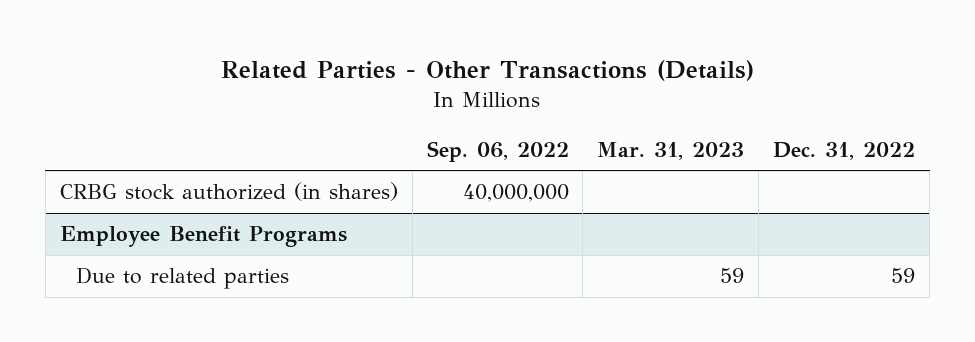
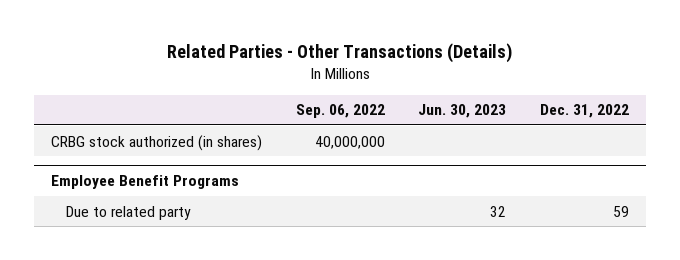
- | Sep. 06, 2022 | Mar. 31, 2023 | Dec. 31, 2022
+ | Sep. 06, 2022 | Jun. 30, 2023 | Dec. 31, 2022
@ Employee Benefit Programs
- Due to related parties | | 59 | 59
+ Due to related party | | 32 | 59

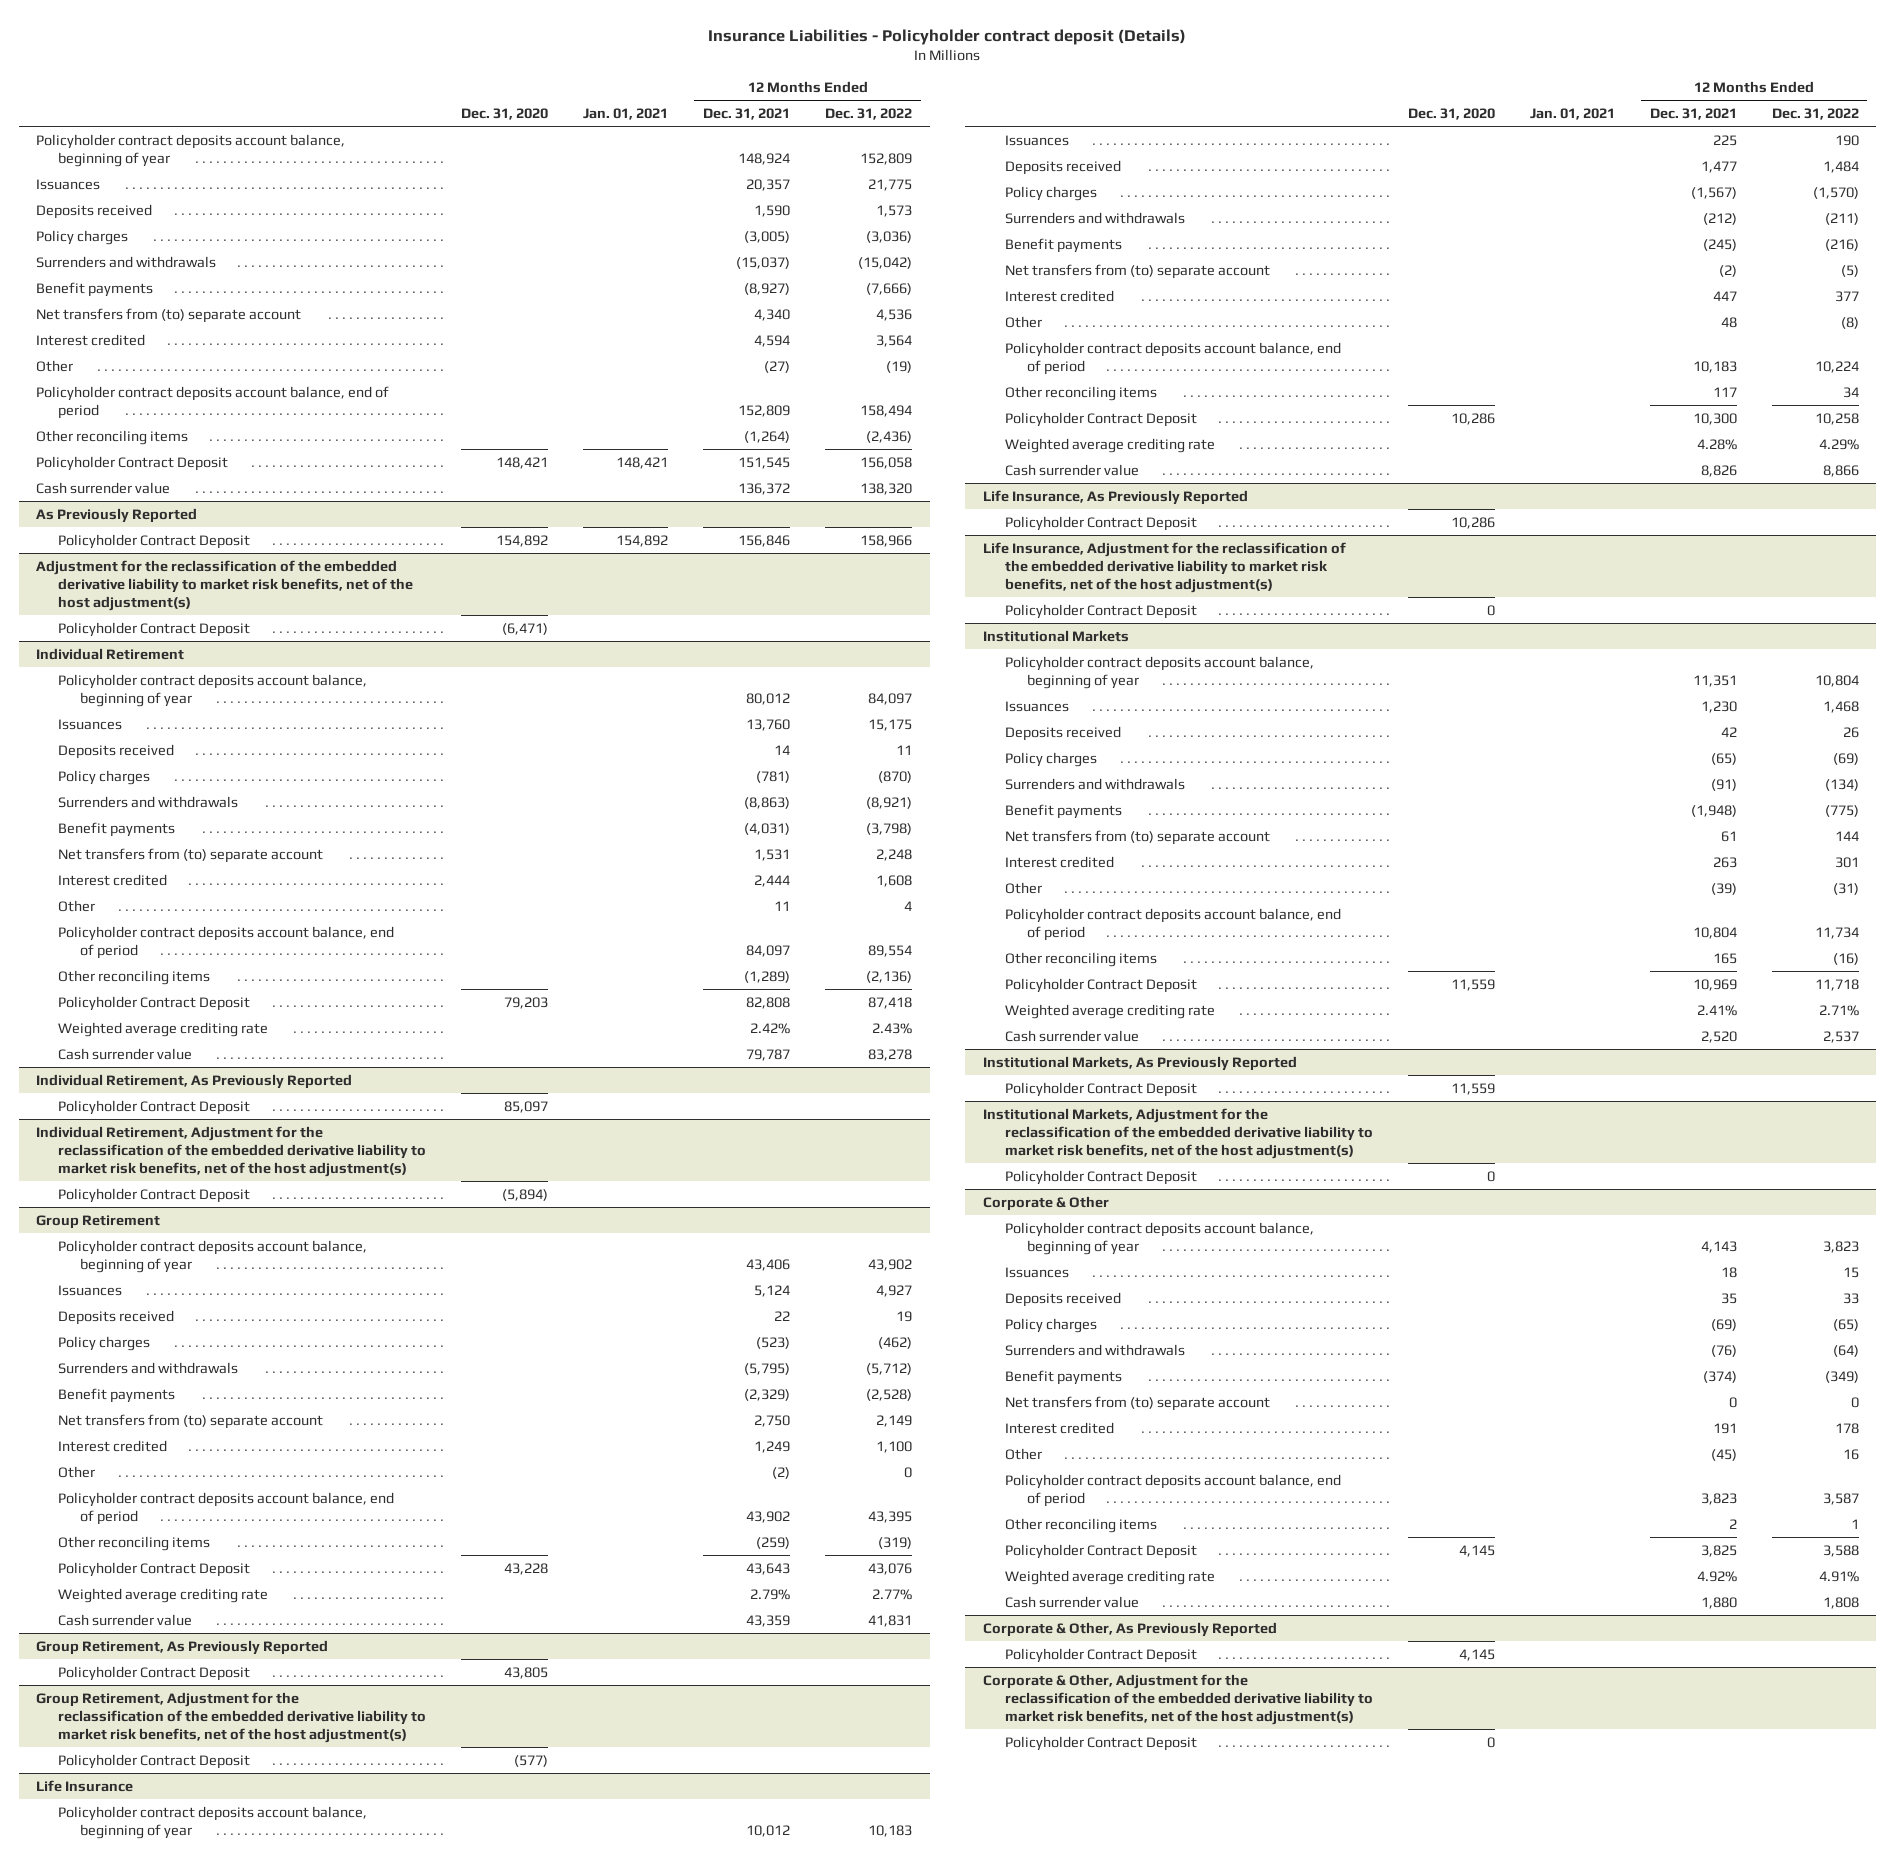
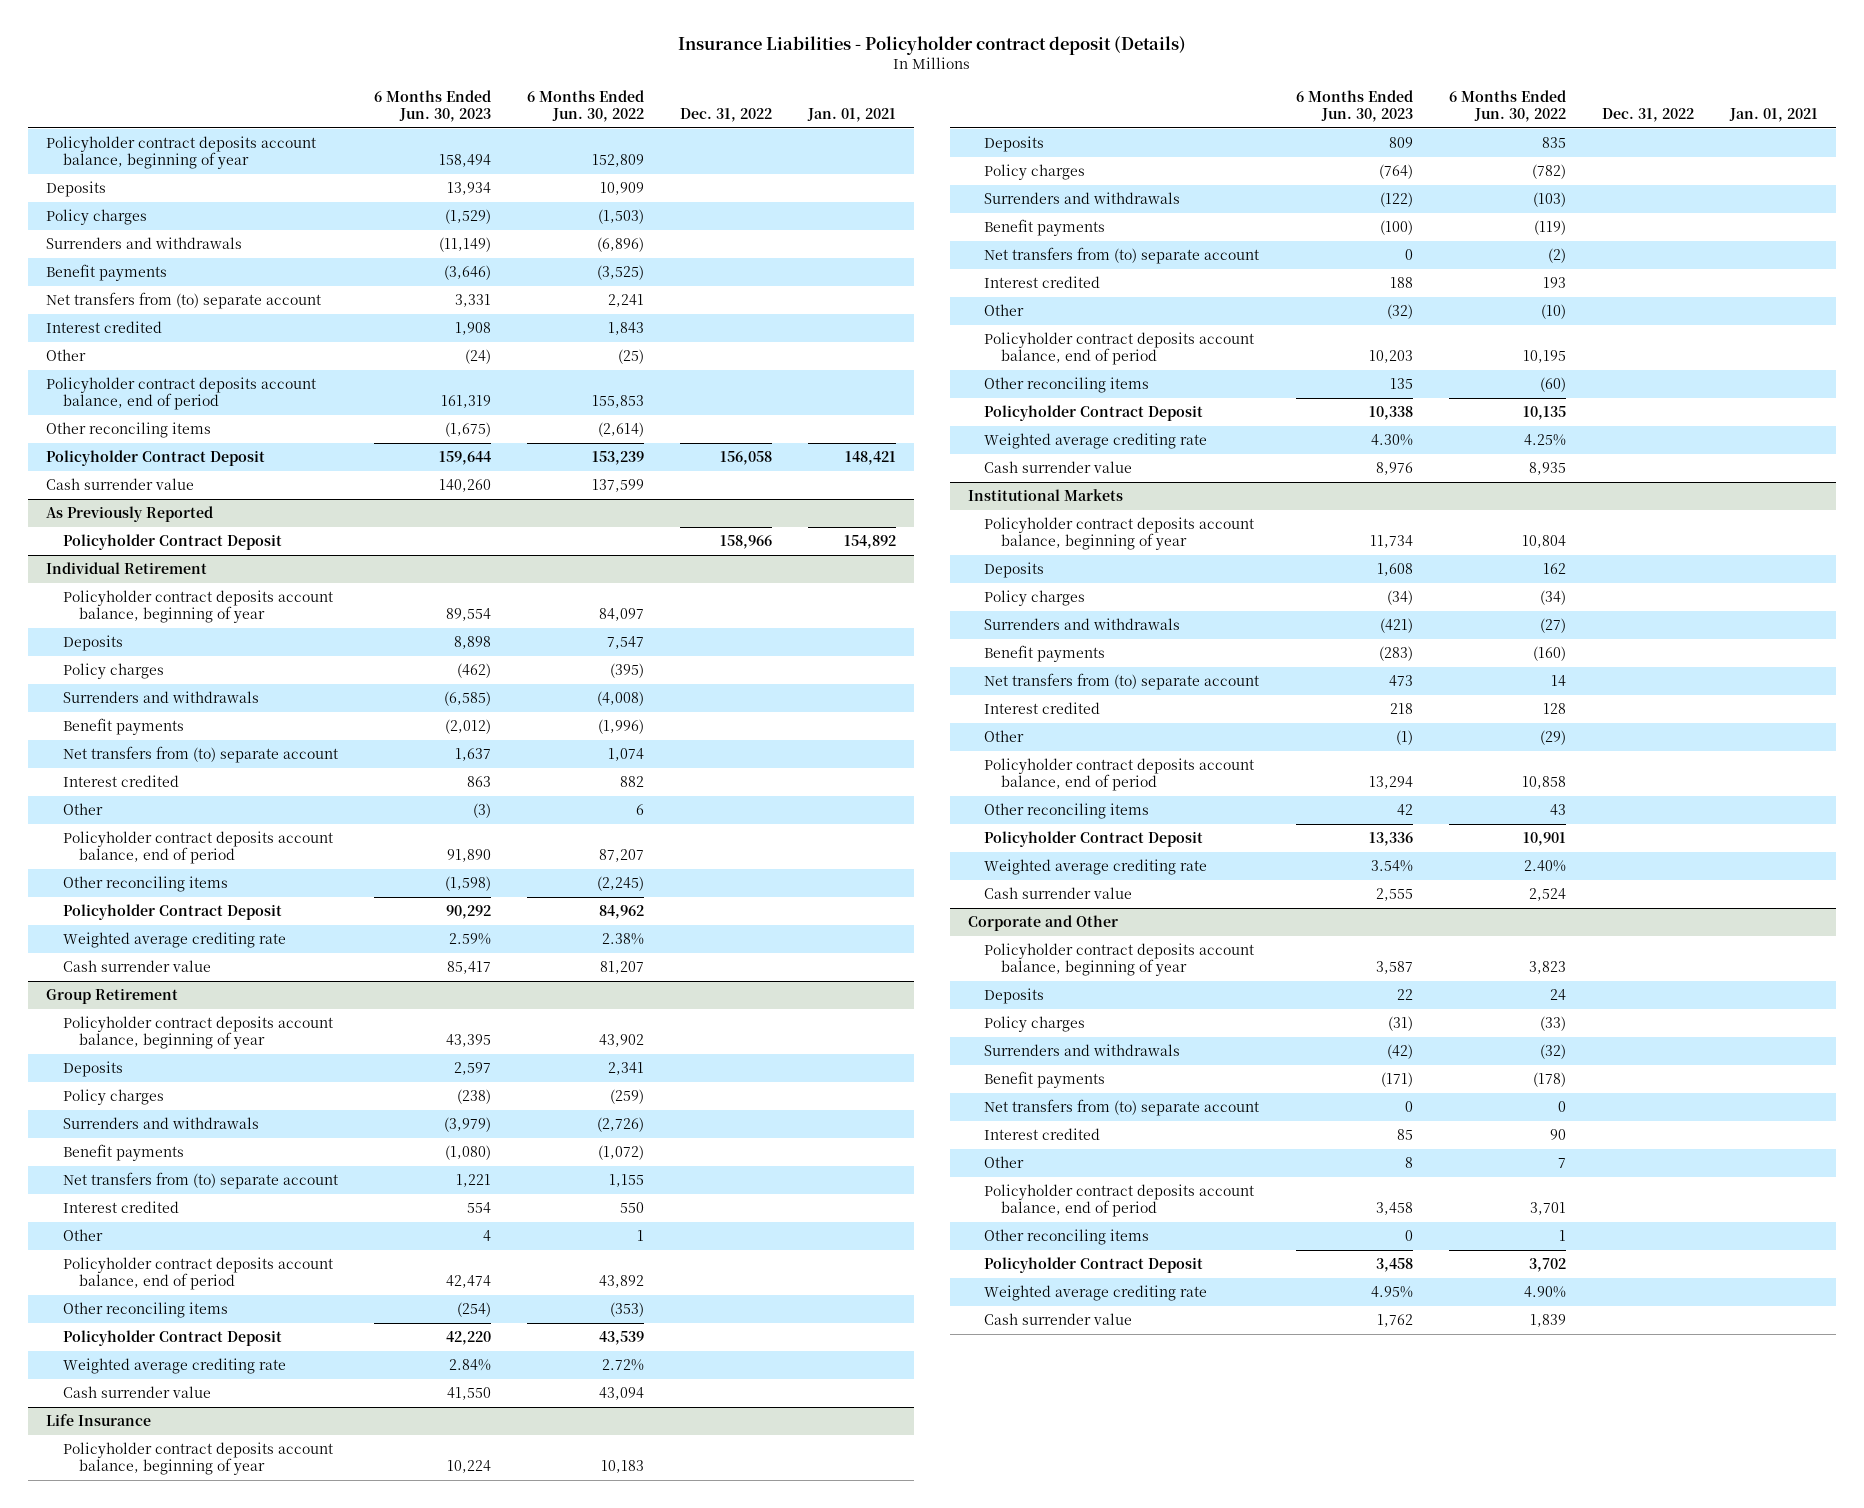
- | Dec. 31, 2020 | Jan. 01, 2021 | 12 Months Ended Dec. 31, 2021 | 12 Months Ended Dec. 31, 2022
+ | 6 Months Ended Jun. 30, 2023 | 6 Months Ended Jun. 30, 2022 | Dec. 31, 2022 | Jan. 01, 2021
- Issuances | | | 20,357 | 21,775
- Deposits received | | | 1,590 | 1,573
+ Deposits | 13,934 | 10,909 | |
- Adjustment for the reclassification of the embedded derivative liability to market risk benefits, net of the host adjustment(s)
- Policyholder Contract Deposit | (6,471) | | |
@ Individual Retirement
- Issuances | | | 13,760 | 15,175
- Deposits received | | | 14 | 11
+ Deposits | 8,898 | 7,547 | |
- Individual Retirement, As Previously Reported
- Policyholder Contract Deposit | 85,097 | | |
- Individual Retirement, Adjustment for the reclassification of the embedded derivative liability to market risk benefits, net of the host adjustment(s)
- Policyholder Contract Deposit | (5,894) | | |
@ Group Retirement
- Issuances | | | 5,124 | 4,927
- Deposits received | | | 22 | 19
+ Deposits | 2,597 | 2,341 | |
- Group Retirement, As Previously Reported
- Policyholder Contract Deposit | 43,805 | | |
- Group Retirement, Adjustment for the reclassification of the embedded derivative liability to market risk benefits, net of the host adjustment(s)
- Policyholder Contract Deposit | (577) | | |
@ Life Insurance
- Issuances | | | 225 | 190
- Deposits received | | | 1,477 | 1,484
+ Deposits | 809 | 835 | |
- Life Insurance, As Previously Reported
- Policyholder Contract Deposit | 10,286 | | |
- Life Insurance, Adjustment for the reclassification of the embedded derivative liability to market risk benefits, net of the host adjustment(s)
- Policyholder Contract Deposit | 0 | | |
@ Institutional Markets
- Issuances | | | 1,230 | 1,468
- Deposits received | | | 42 | 26
+ Deposits | 1,608 | 162 | |
- Institutional Markets, As Previously Reported
- Policyholder Contract Deposit | 11,559 | | |
- Institutional Markets, Adjustment for the reclassification of the embedded derivative liability to market risk benefits, net of the host adjustment(s)
- Policyholder Contract Deposit | 0 | | |
- Corporate & Other
+ Corporate and Other
- Issuances | | | 18 | 15
- Deposits received | | | 35 | 33
+ Deposits | 22 | 24 | |
- Corporate & Other, As Previously Reported
- Policyholder Contract Deposit | 4,145 | | |
- Corporate & Other, Adjustment for the reclassification of the embedded derivative liability to market risk benefits, net of the host adjustment(s)
- Policyholder Contract Deposit | 0 | | |

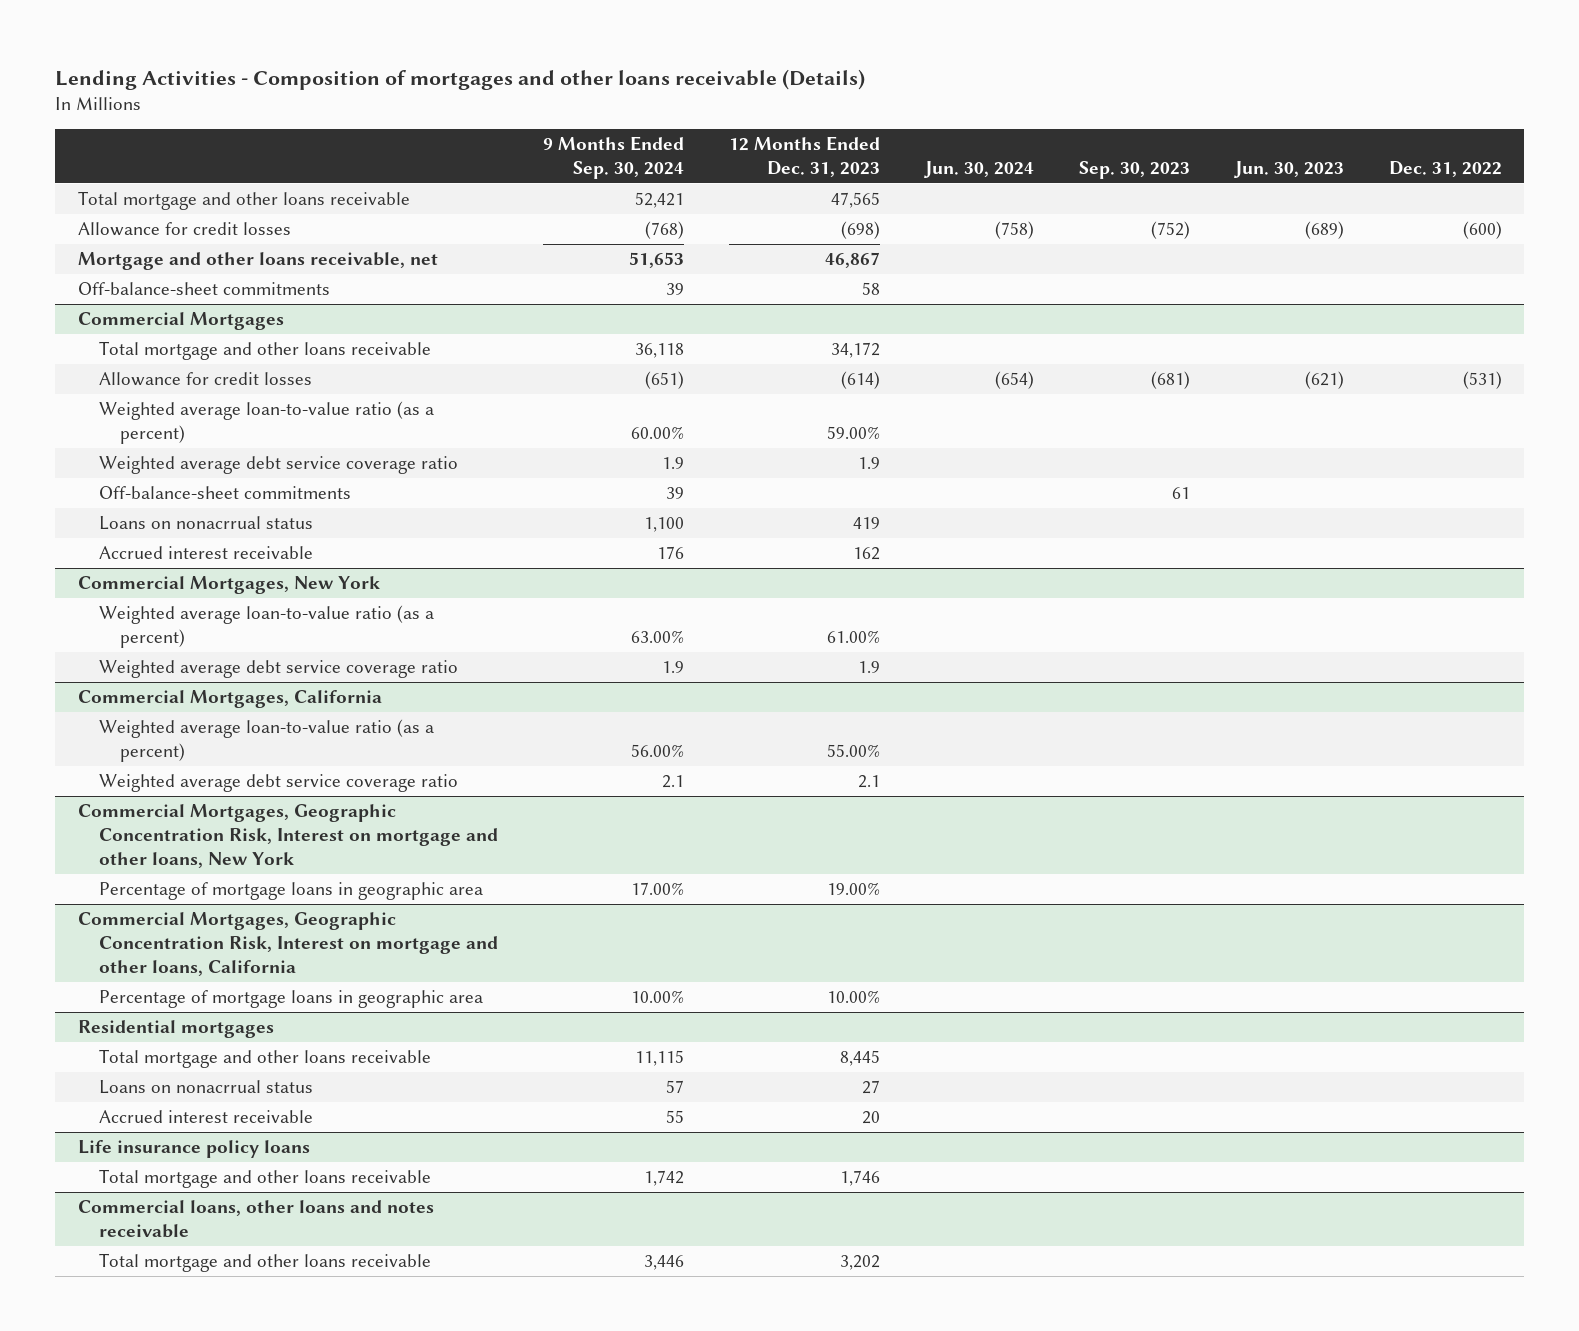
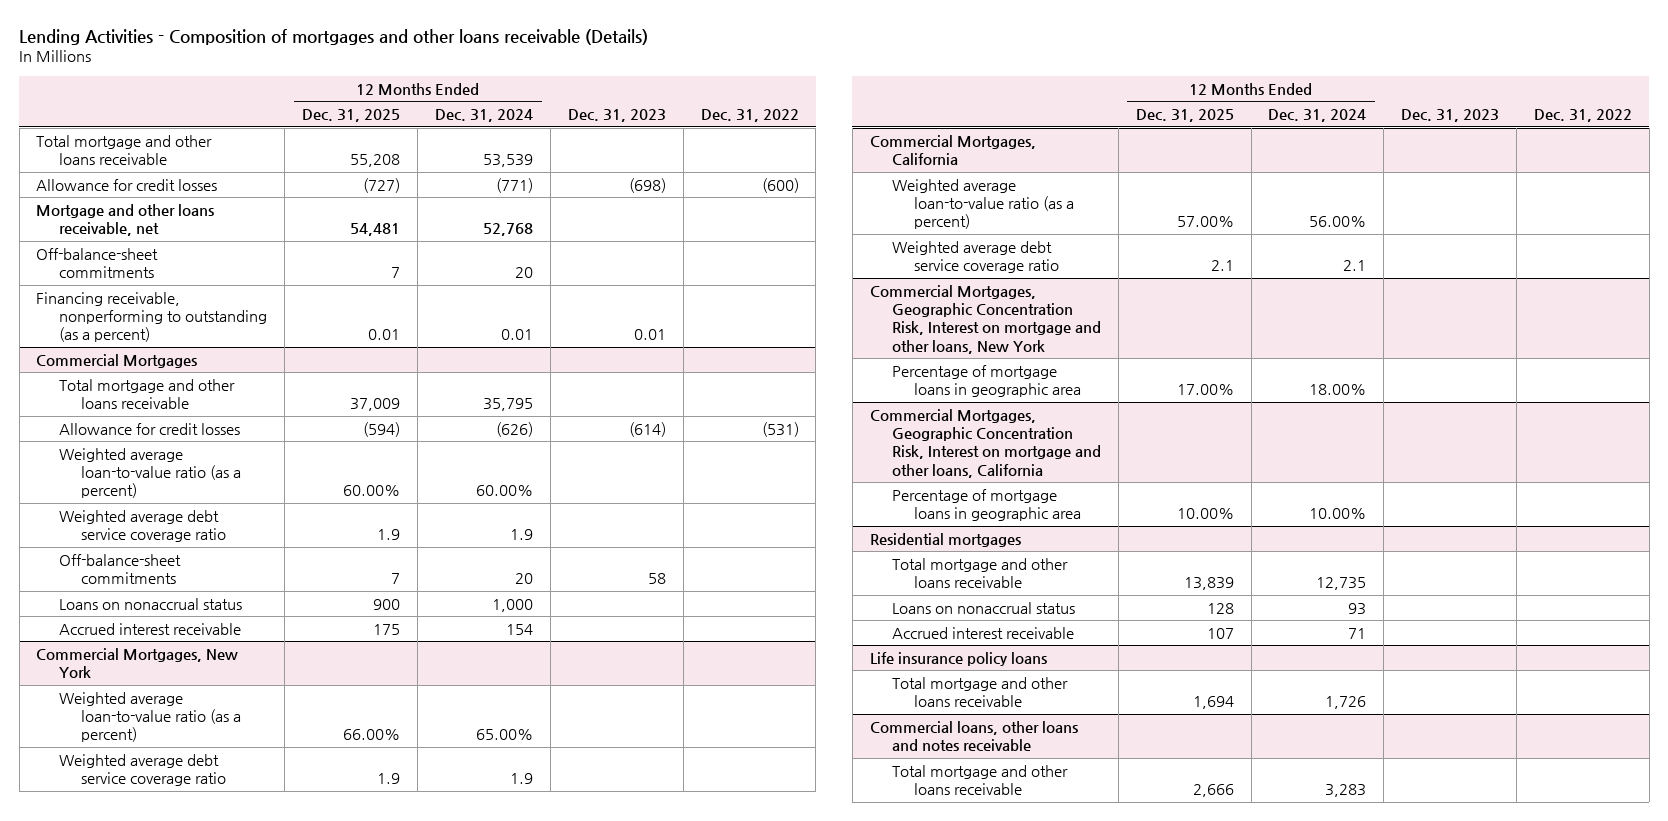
- | 9 Months Ended Sep. 30, 2024 | 12 Months Ended Dec. 31, 2023 | Jun. 30, 2024 | Sep. 30, 2023 | Jun. 30, 2023 | Dec. 31, 2022
+ | 12 Months Ended Dec. 31, 2025 | 12 Months Ended Dec. 31, 2024 | Dec. 31, 2023 | Dec. 31, 2022
+ Financing receivable, nonperforming to outstanding (as a percent) | 0.01 | 0.01 | 0.01 |
@ Commercial Mortgages
- Loans on nonacrrual status | 1,100 | 419 | | | |
+ Loans on nonaccrual status | 900 | 1,000 | |
@ Residential mortgages
- Loans on nonacrrual status | 57 | 27 | | | |
+ Loans on nonaccrual status | 128 | 93 | |

